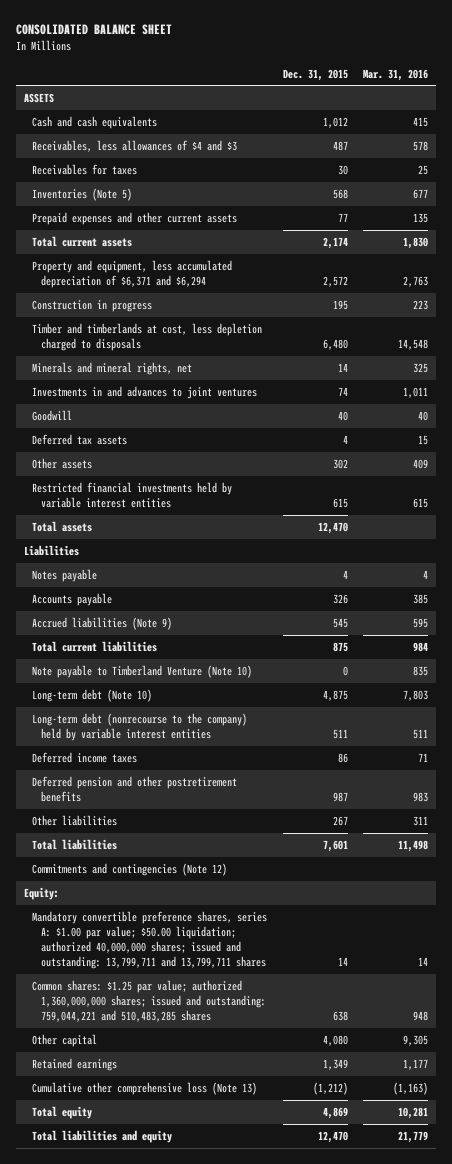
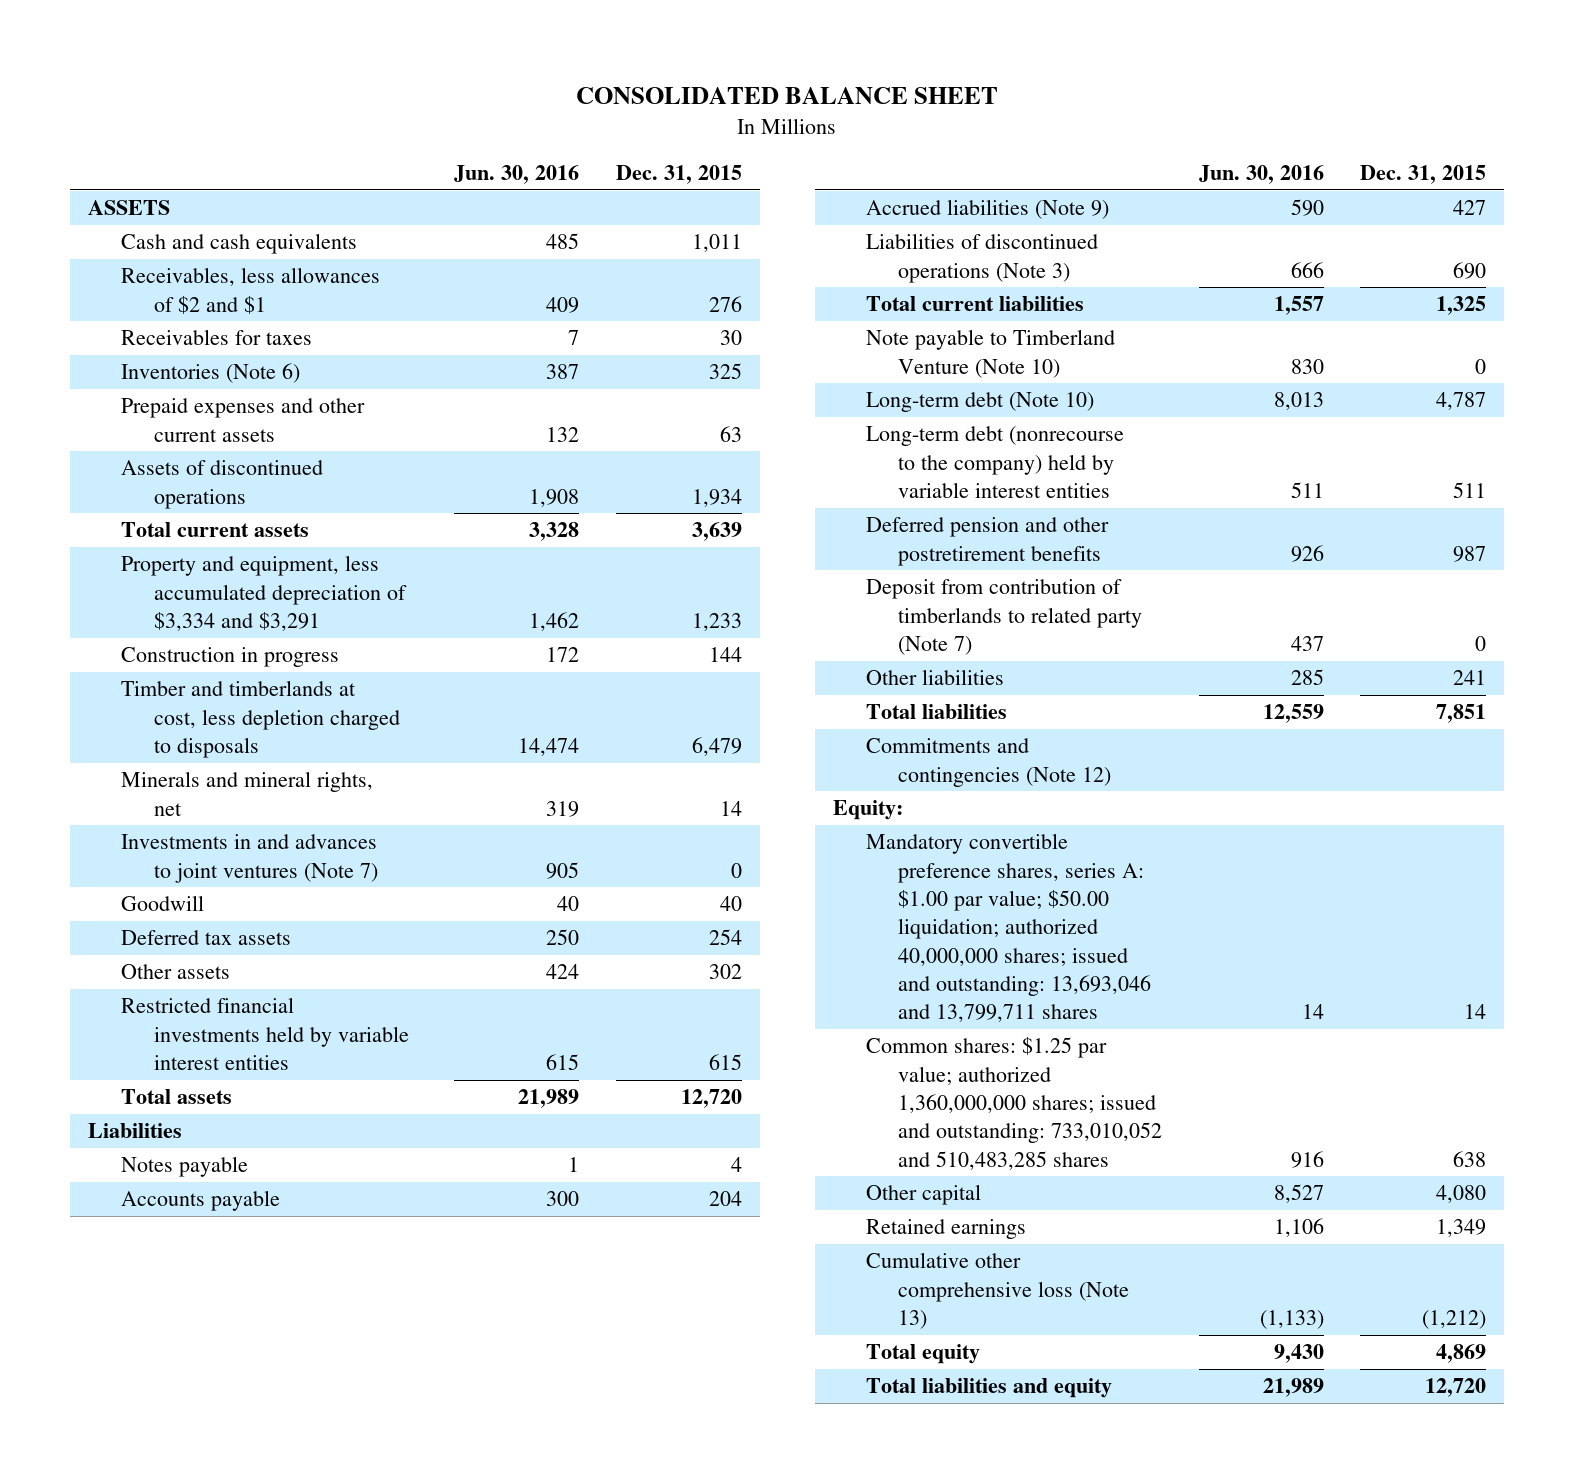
- | Dec. 31, 2015 | Mar. 31, 2016
+ | Jun. 30, 2016 | Dec. 31, 2015
- Cash and cash equivalents | 1,012 | 415
- Receivables, less allowances of $4 and $3 | 487 | 578
+ Cash and cash equivalents | 485 | 1,011
+ Receivables, less allowances of $2 and $1 | 409 | 276
- Inventories (Note 5) | 568 | 677
- Prepaid expenses and other current assets | 77 | 135
- Total current assets | 2,174 | 1,830
- Property and equipment, less accumulated depreciation of $6,371 and $6,294 | 2,572 | 2,763
- Construction in progress | 195 | 223
- Timber and timberlands at cost, less depletion charged to disposals | 6,480 | 14,548
+ Inventories (Note 6) | 387 | 325
+ Prepaid expenses and other current assets | 132 | 63
+ Assets of discontinued operations | 1,908 | 1,934
+ Total current assets | 3,328 | 3,639
+ Property and equipment, less accumulated depreciation of $3,334 and $3,291 | 1,462 | 1,233
+ Construction in progress | 172 | 144
+ Timber and timberlands at cost, less depletion charged to disposals | 14,474 | 6,479
- Investments in and advances to joint ventures | 74 | 1,011
+ Investments in and advances to joint ventures (Note 7) | 905 | 0
- Deferred tax assets | 4 | 15
+ Deferred tax assets | 250 | 254
- Total assets | 12,470 |
+ Total assets | 21,989 | 12,720
- Accounts payable | 326 | 385
- Accrued liabilities (Note 9) | 545 | 595
- Total current liabilities | 875 | 984
+ Accounts payable | 300 | 204
+ Accrued liabilities (Note 9) | 590 | 427
+ Liabilities of discontinued operations (Note 3) | 666 | 690
+ Total current liabilities | 1,557 | 1,325
- Long-term debt (Note 10) | 4,875 | 7,803
+ Long-term debt (Note 10) | 8,013 | 4,787
- Deferred income taxes | 86 | 71
- Other liabilities | 267 | 311
- Total liabilities | 7,601 | 11,498
+ Deposit from contribution of timberlands to related party (Note 7) | 437 | 0
+ Other liabilities | 285 | 241
+ Total liabilities | 12,559 | 7,851
- Mandatory convertible preference shares, series A: $1.00 par value; $50.00 liquidation; authorized 40,000,000 shares; issued and outstanding: 13,799,711 and 13,799,711 shares | 14 | 14
- Common shares: $1.25 par value; authorized 1,360,000,000 shares; issued and outstanding: 759,044,221 and 510,483,285 shares | 638 | 948
+ Mandatory convertible preference shares, series A: $1.00 par value; $50.00 liquidation; authorized 40,000,000 shares; issued and outstanding: 13,693,046 and 13,799,711 shares | 14 | 14
+ Common shares: $1.25 par value; authorized 1,360,000,000 shares; issued and outstanding: 733,010,052 and 510,483,285 shares | 916 | 638
- Total liabilities and equity | 12,470 | 21,779
+ Total liabilities and equity | 21,989 | 12,720

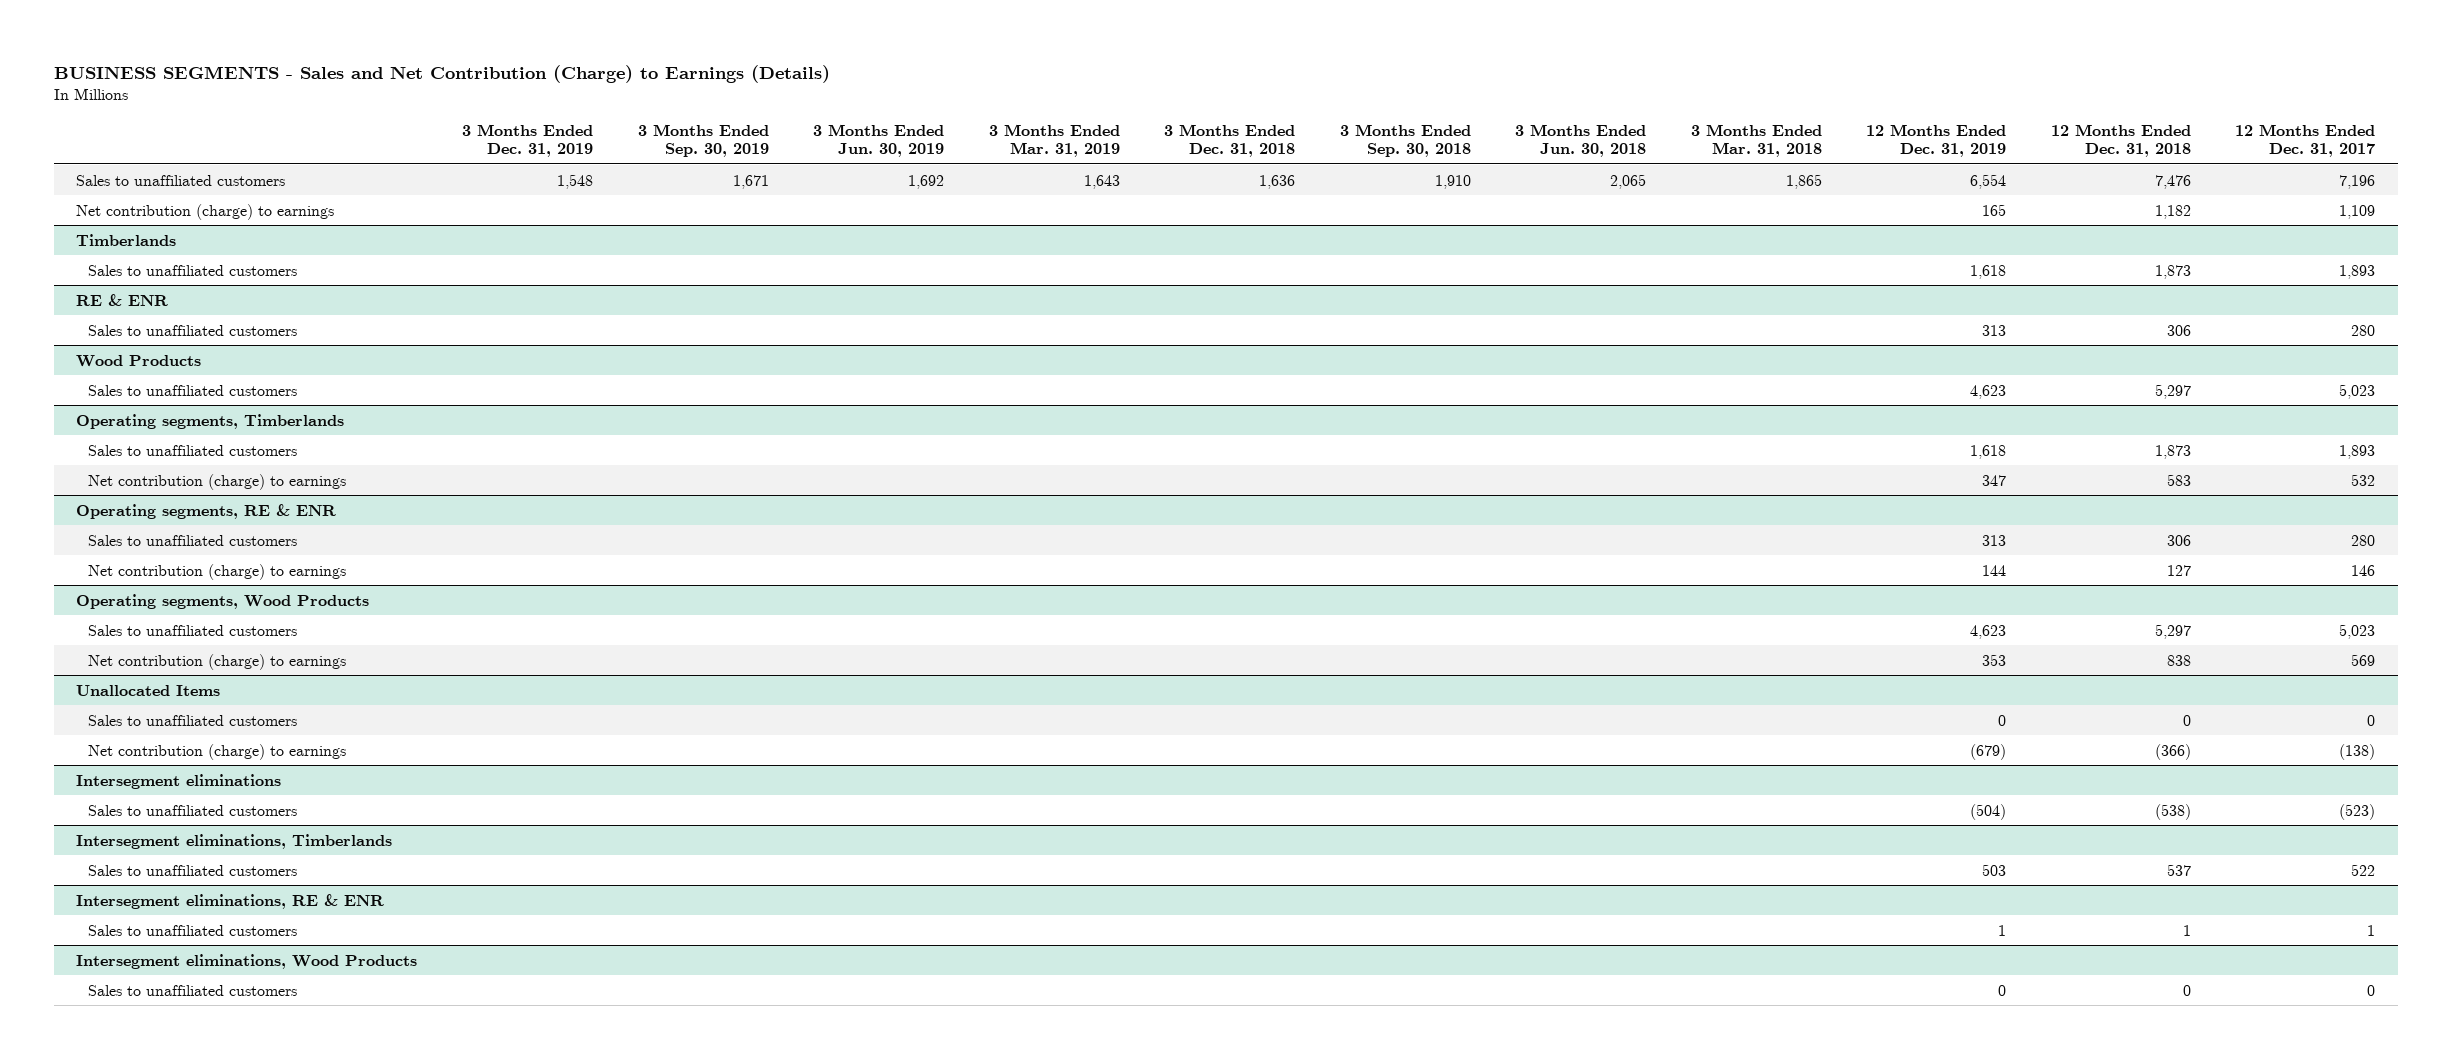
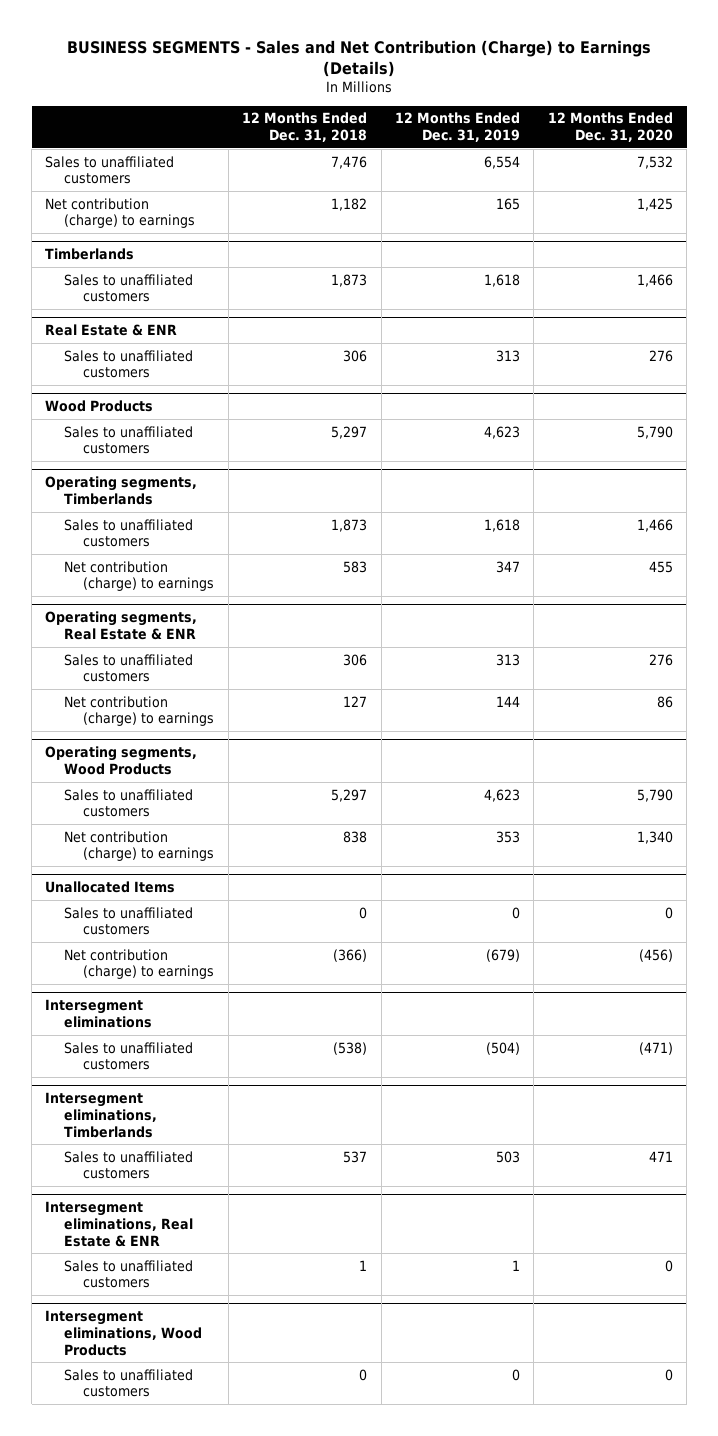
- | 3 Months Ended Dec. 31, 2019 | 3 Months Ended Sep. 30, 2019 | 3 Months Ended Jun. 30, 2019 | 3 Months Ended Mar. 31, 2019 | 3 Months Ended Dec. 31, 2018 | 3 Months Ended Sep. 30, 2018 | 3 Months Ended Jun. 30, 2018 | 3 Months Ended Mar. 31, 2018 | 12 Months Ended Dec. 31, 2019 | 12 Months Ended Dec. 31, 2018 | 12 Months Ended Dec. 31, 2017
+ | 12 Months Ended Dec. 31, 2018 | 12 Months Ended Dec. 31, 2019 | 12 Months Ended Dec. 31, 2020
- RE & ENR
+ Real Estate & ENR
- Operating segments, RE & ENR
+ Operating segments, Real Estate & ENR
- Intersegment eliminations, RE & ENR
+ Intersegment eliminations, Real Estate & ENR

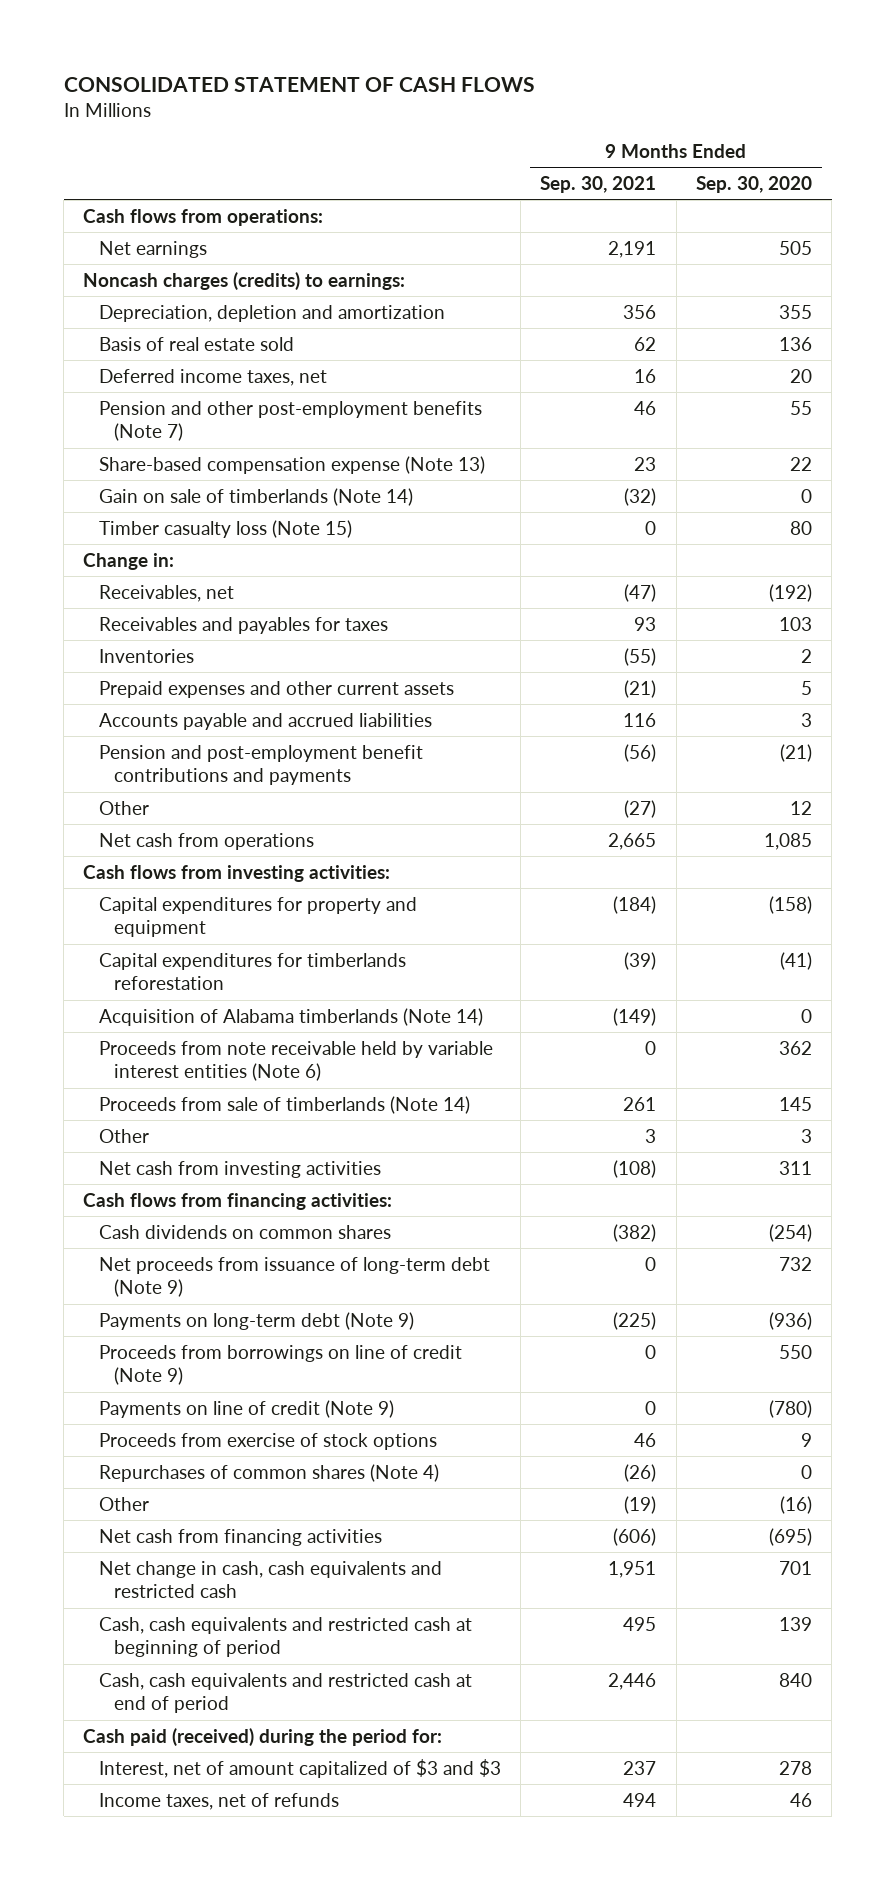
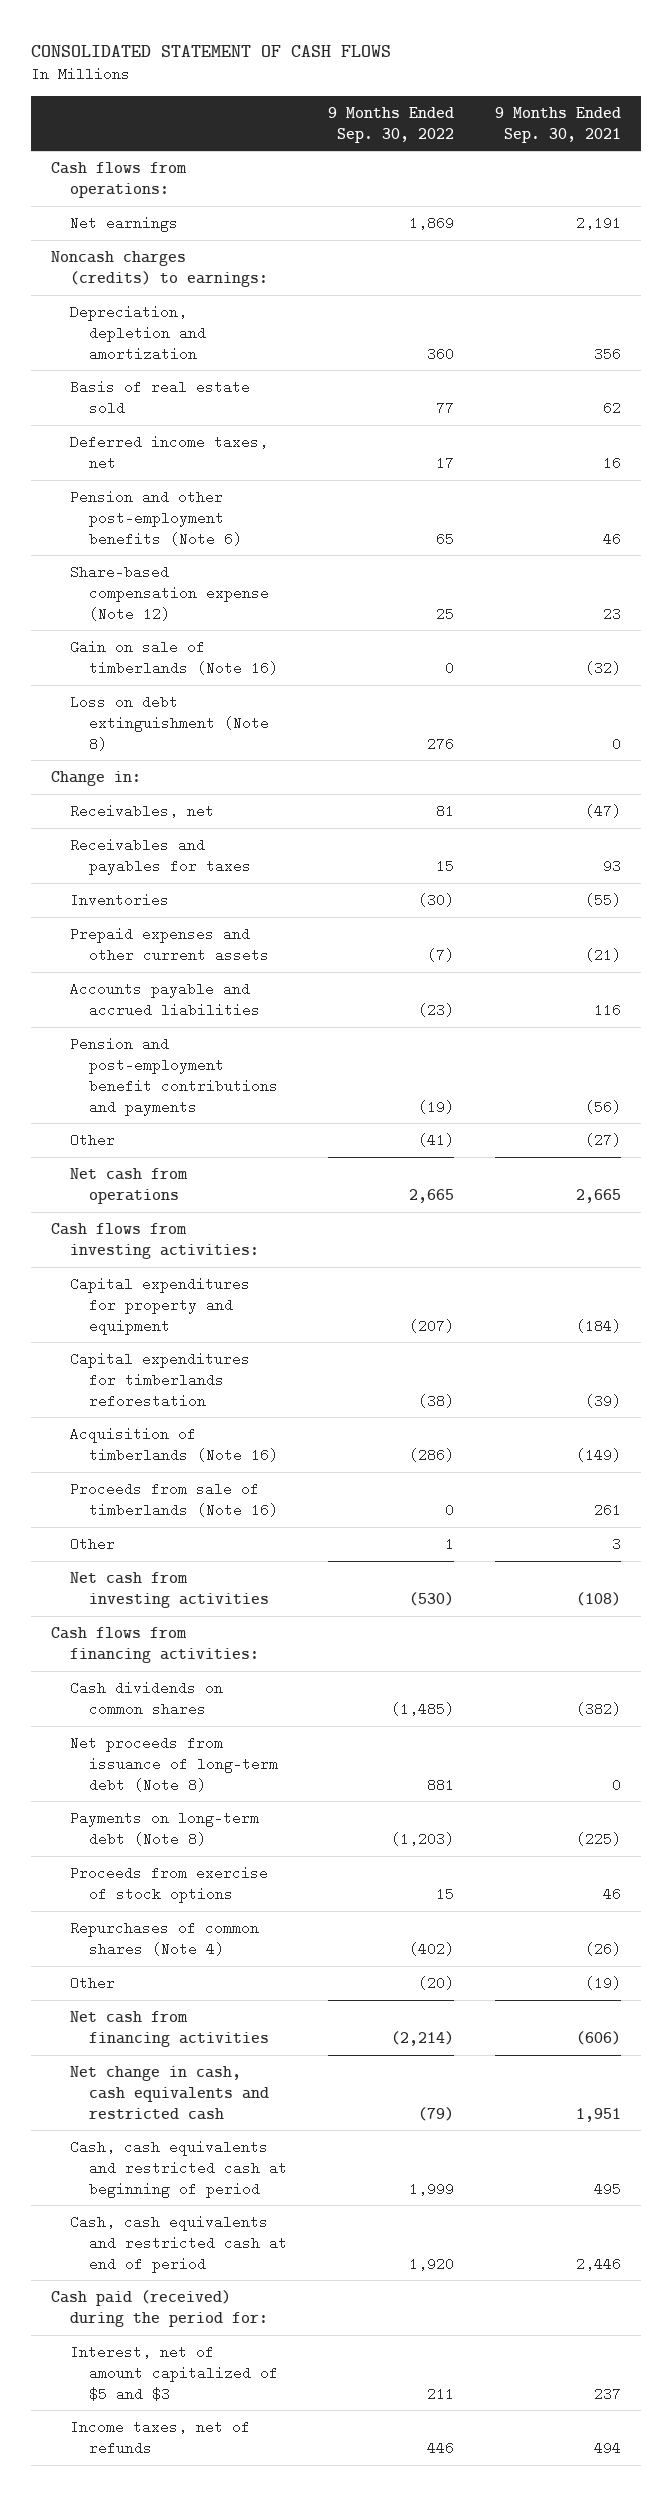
- | 9 Months Ended Sep. 30, 2021 | 9 Months Ended Sep. 30, 2020
+ | 9 Months Ended Sep. 30, 2022 | 9 Months Ended Sep. 30, 2021
- Pension and other post-employment benefits (Note 7) | 46 | 55
- Share-based compensation expense (Note 13) | 23 | 22
- Gain on sale of timberlands (Note 14) | (32) | 0
- Timber casualty loss (Note 15) | 0 | 80
+ Pension and other post-employment benefits (Note 6) | 65 | 46
+ Share-based compensation expense (Note 12) | 25 | 23
+ Gain on sale of timberlands (Note 16) | 0 | (32)
+ Loss on debt extinguishment (Note 8) | 276 | 0
- Acquisition of Alabama timberlands (Note 14) | (149) | 0
- Proceeds from note receivable held by variable interest entities (Note 6) | 0 | 362
- Proceeds from sale of timberlands (Note 14) | 261 | 145
+ Acquisition of timberlands (Note 16) | (286) | (149)
+ Proceeds from sale of timberlands (Note 16) | 0 | 261
- Net proceeds from issuance of long-term debt (Note 9) | 0 | 732
- Payments on long-term debt (Note 9) | (225) | (936)
- Proceeds from borrowings on line of credit (Note 9) | 0 | 550
- Payments on line of credit (Note 9) | 0 | (780)
+ Net proceeds from issuance of long-term debt (Note 8) | 881 | 0
+ Payments on long-term debt (Note 8) | (1,203) | (225)
- Interest, net of amount capitalized of $3 and $3 | 237 | 278
+ Interest, net of amount capitalized of $5 and $3 | 211 | 237

